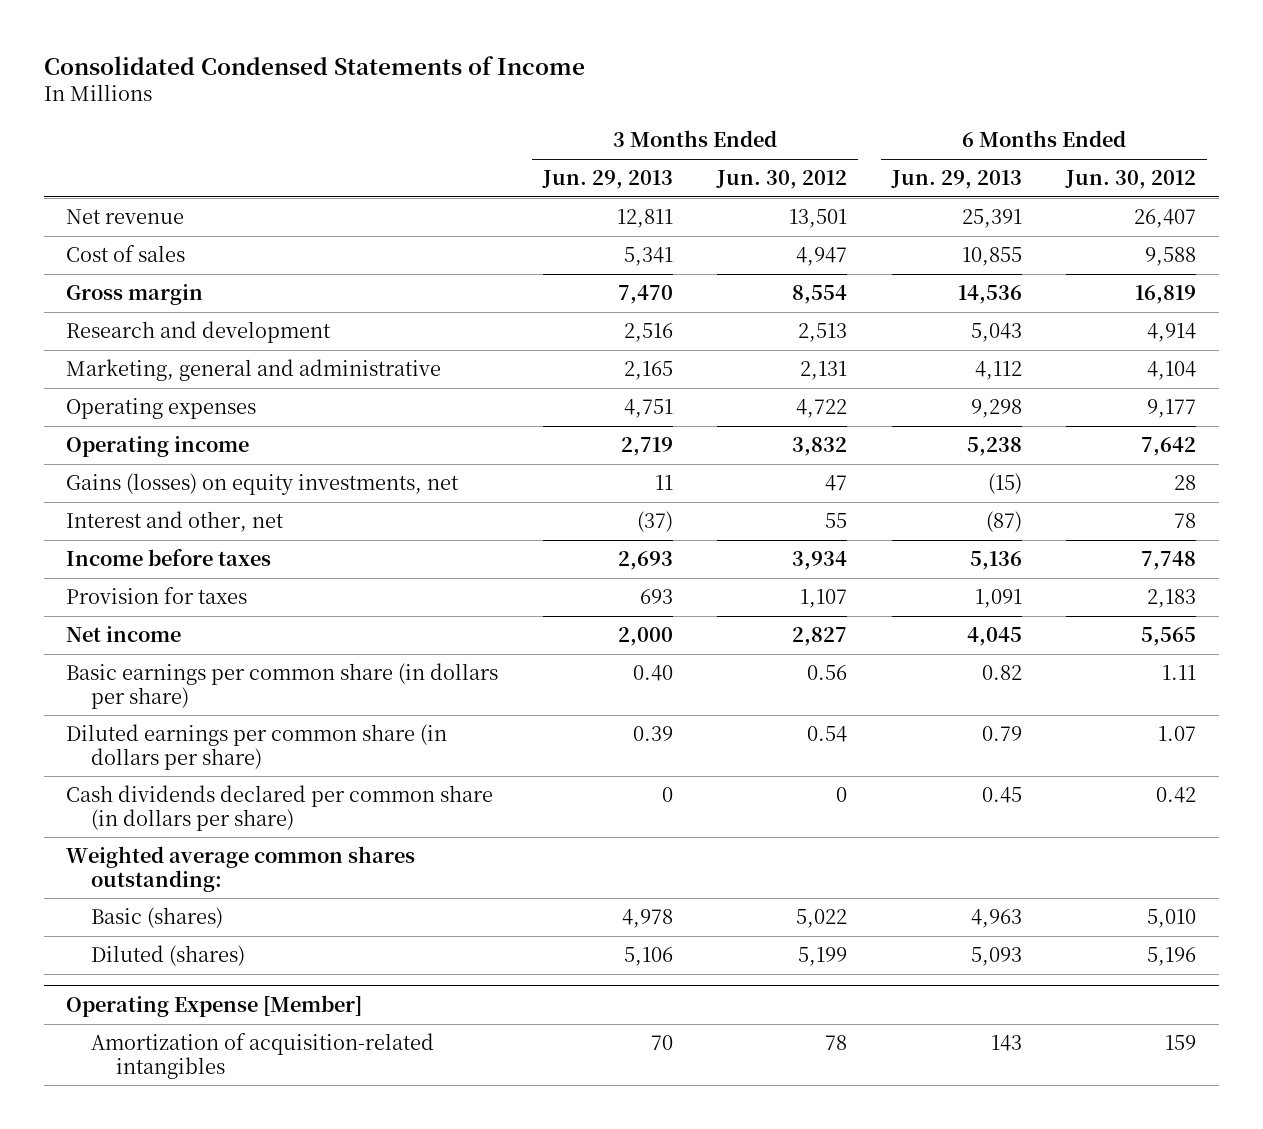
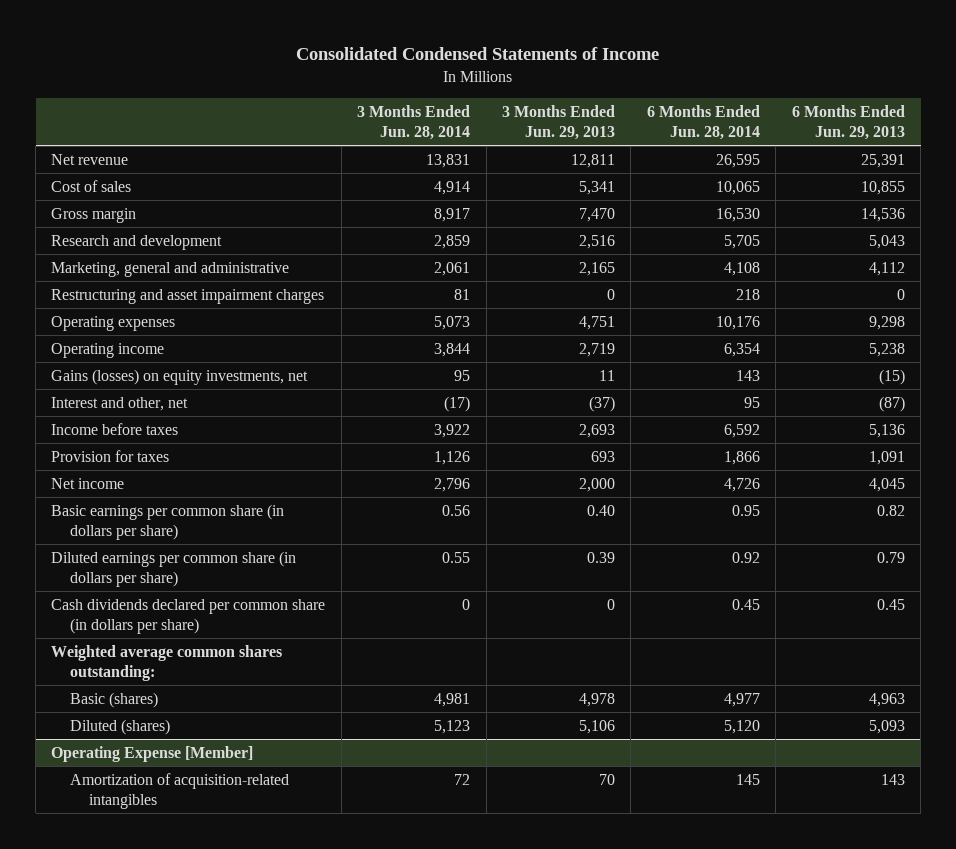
- | 3 Months Ended Jun. 29, 2013 | 3 Months Ended Jun. 30, 2012 | 6 Months Ended Jun. 29, 2013 | 6 Months Ended Jun. 30, 2012
+ | 3 Months Ended Jun. 28, 2014 | 3 Months Ended Jun. 29, 2013 | 6 Months Ended Jun. 28, 2014 | 6 Months Ended Jun. 29, 2013
+ Restructuring and asset impairment charges | 81 | 0 | 218 | 0

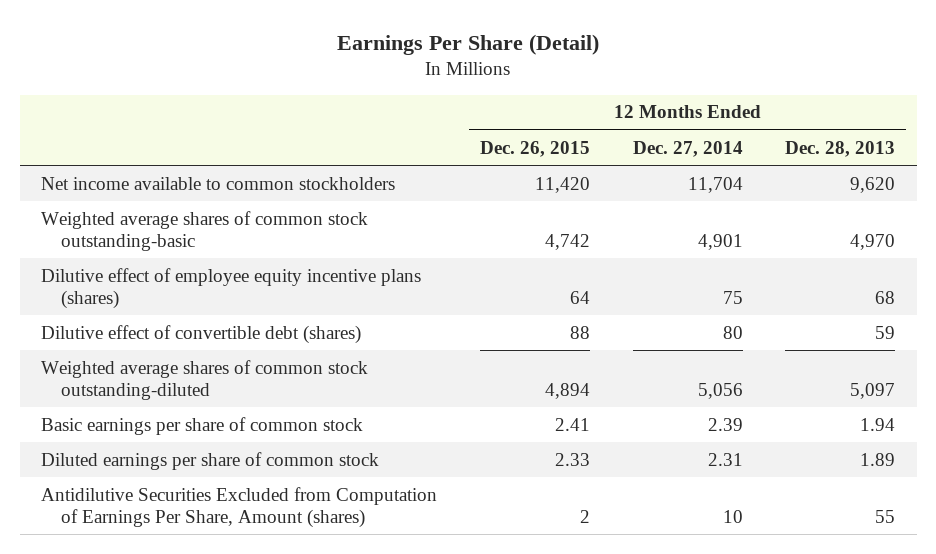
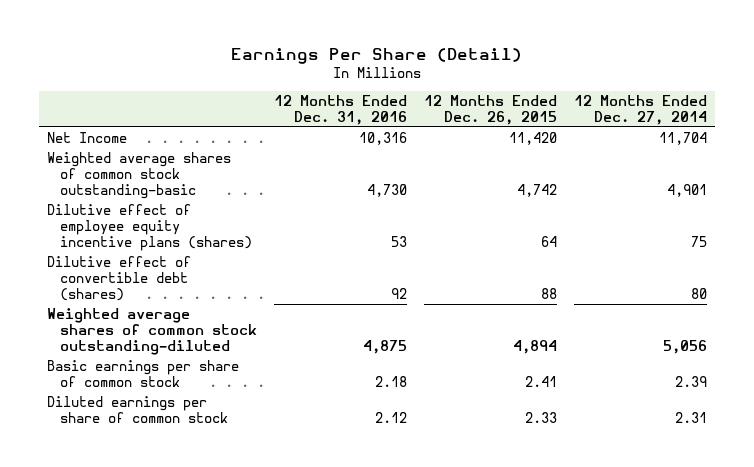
- | 12 Months Ended Dec. 26, 2015 | 12 Months Ended Dec. 27, 2014 | 12 Months Ended Dec. 28, 2013
+ | 12 Months Ended Dec. 31, 2016 | 12 Months Ended Dec. 26, 2015 | 12 Months Ended Dec. 27, 2014
- Net income available to common stockholders | 11,420 | 11,704 | 9,620
+ Net Income | 10,316 | 11,420 | 11,704
- Antidilutive Securities Excluded from Computation of Earnings Per Share, Amount (shares) | 2 | 10 | 55

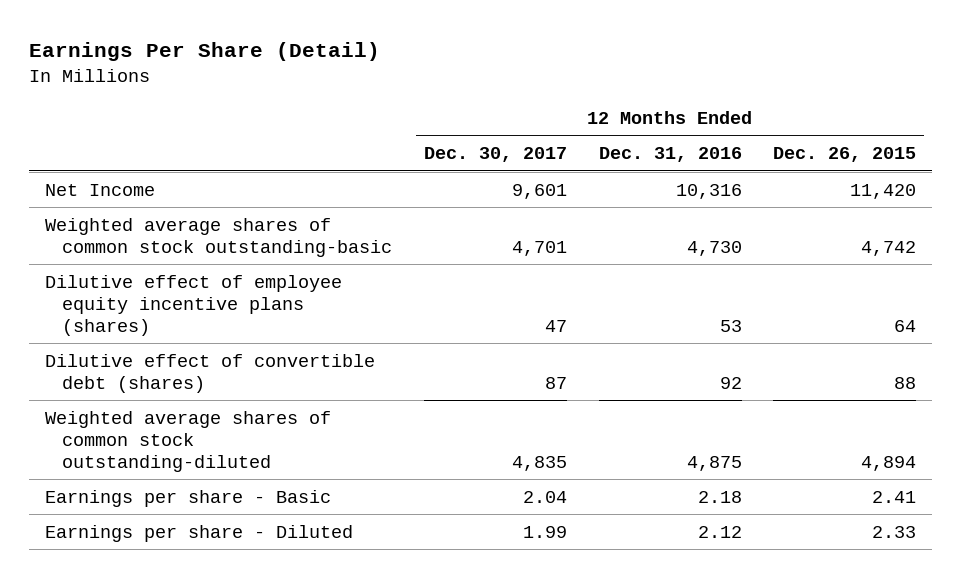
- | 12 Months Ended Dec. 31, 2016 | 12 Months Ended Dec. 26, 2015 | 12 Months Ended Dec. 27, 2014
+ | 12 Months Ended Dec. 30, 2017 | 12 Months Ended Dec. 31, 2016 | 12 Months Ended Dec. 26, 2015
- Basic earnings per share of common stock | 2.18 | 2.41 | 2.39
- Diluted earnings per share of common stock | 2.12 | 2.33 | 2.31
+ Earnings per share - Basic | 2.04 | 2.18 | 2.41
+ Earnings per share - Diluted | 1.99 | 2.12 | 2.33

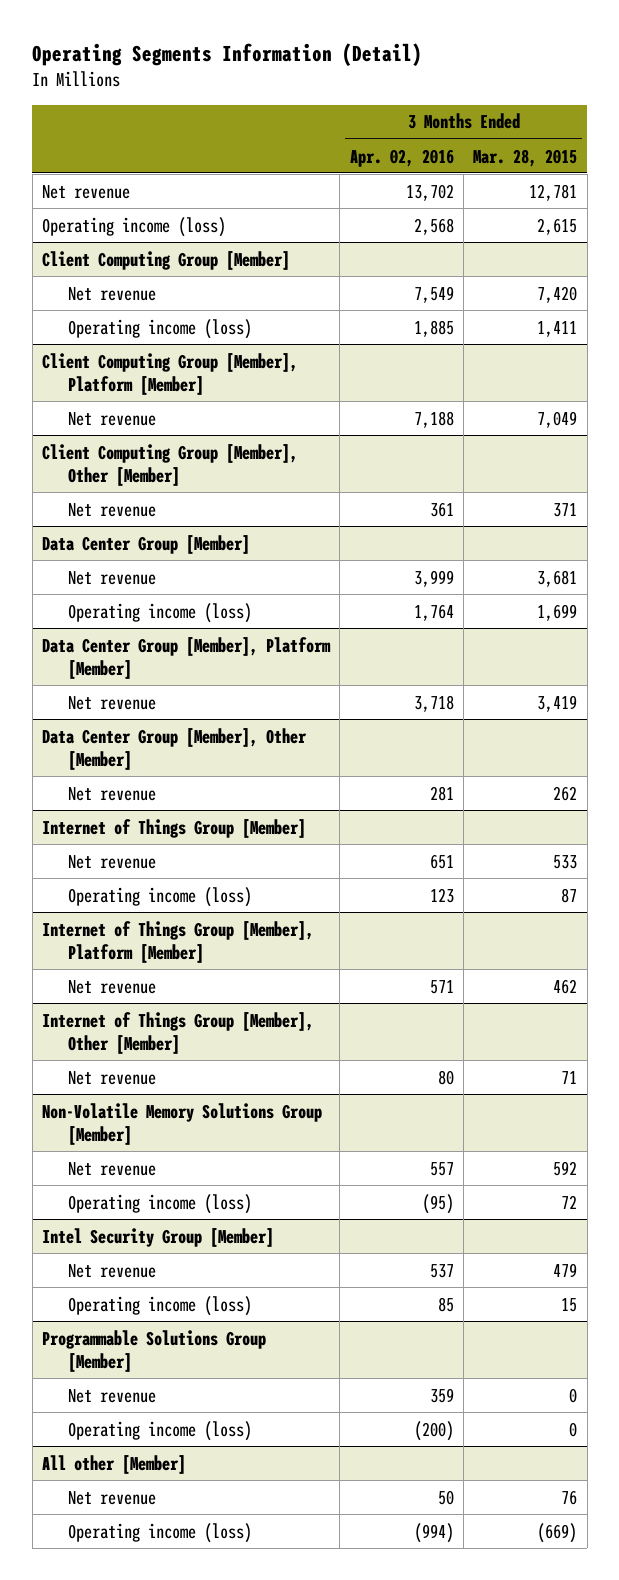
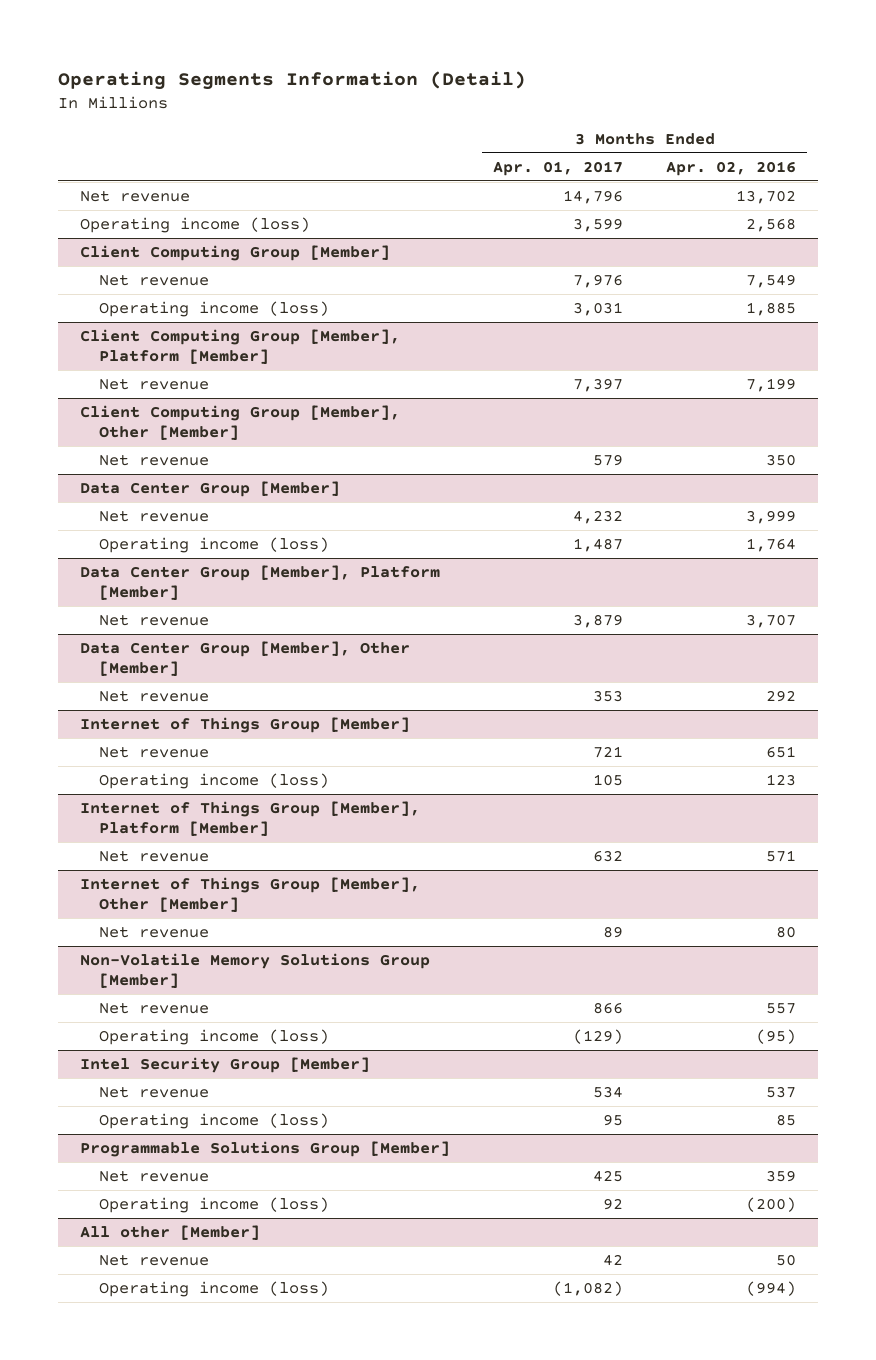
- | 3 Months Ended Apr. 02, 2016 | 3 Months Ended Mar. 28, 2015
+ | 3 Months Ended Apr. 01, 2017 | 3 Months Ended Apr. 02, 2016
@ Client Computing Group [Member], Platform [Member]
- Net revenue | 7,188 | 7,049
+ Net revenue | 7,397 | 7,199
@ Client Computing Group [Member], Other [Member]
- Net revenue | 361 | 371
+ Net revenue | 579 | 350
@ Data Center Group [Member], Platform [Member]
- Net revenue | 3,718 | 3,419
+ Net revenue | 3,879 | 3,707
@ Data Center Group [Member], Other [Member]
- Net revenue | 281 | 262
+ Net revenue | 353 | 292

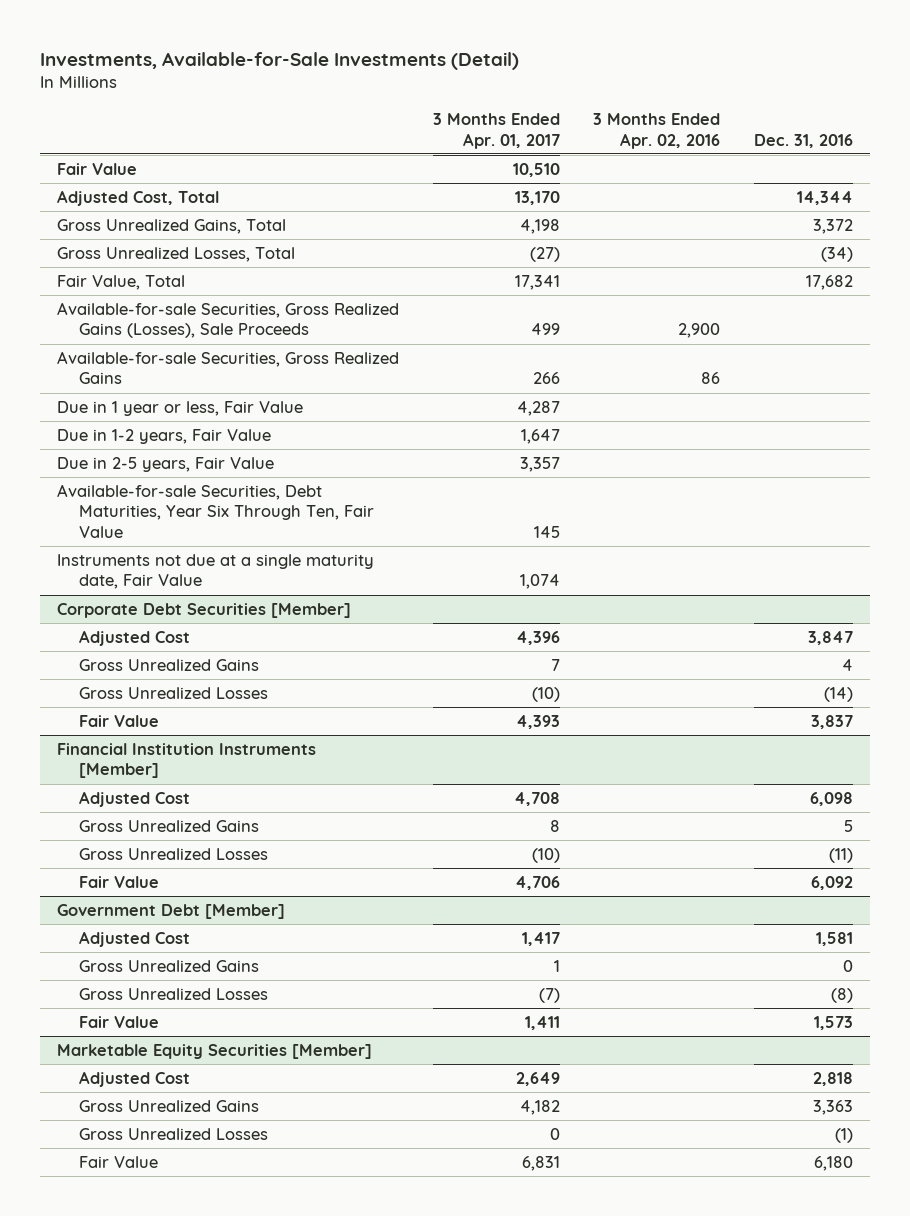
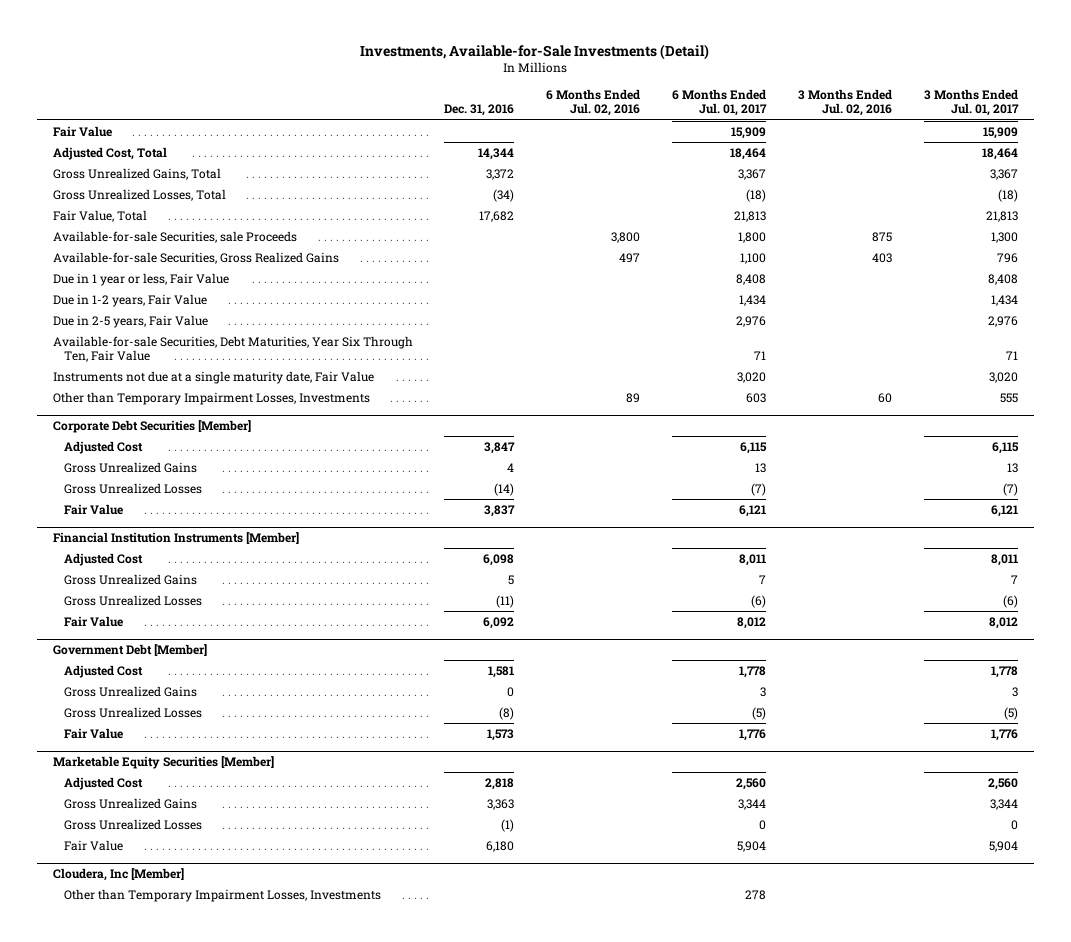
- | 3 Months Ended Apr. 01, 2017 | 3 Months Ended Apr. 02, 2016 | Dec. 31, 2016
+ | Dec. 31, 2016 | 6 Months Ended Jul. 02, 2016 | 6 Months Ended Jul. 01, 2017 | 3 Months Ended Jul. 02, 2016 | 3 Months Ended Jul. 01, 2017
- Available-for-sale Securities, Gross Realized Gains (Losses), Sale Proceeds | 499 | 2,900 |
+ Available-for-sale Securities, sale Proceeds | | 3,800 | 1,800 | 875 | 1,300
+ Other than Temporary Impairment Losses, Investments | | 89 | 603 | 60 | 555
+ Cloudera, Inc [Member]
+ Other than Temporary Impairment Losses, Investments | | | 278 | |

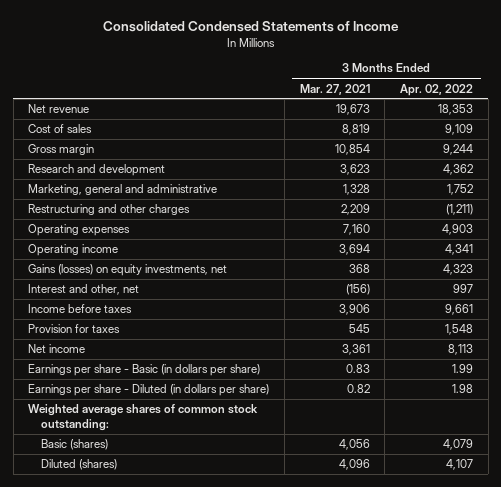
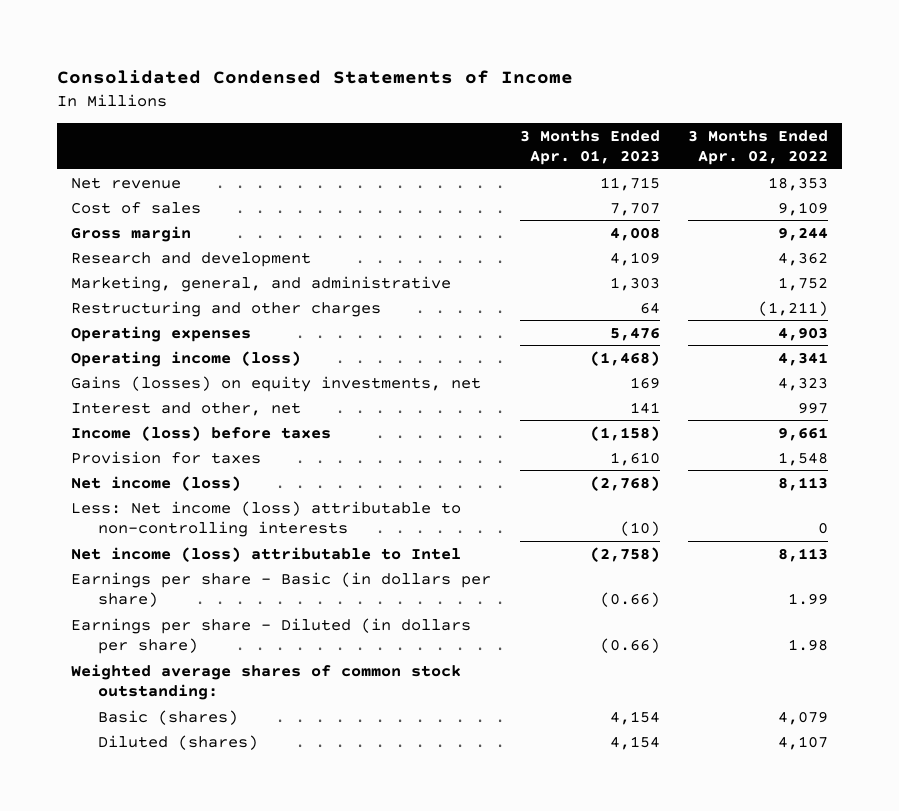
- | 3 Months Ended Mar. 27, 2021 | 3 Months Ended Apr. 02, 2022
+ | 3 Months Ended Apr. 01, 2023 | 3 Months Ended Apr. 02, 2022
- Marketing, general and administrative | 1,328 | 1,752
+ Marketing, general, and administrative | 1,303 | 1,752
- Operating income | 3,694 | 4,341
+ Operating income (loss) | (1,468) | 4,341
- Income before taxes | 3,906 | 9,661
+ Income (loss) before taxes | (1,158) | 9,661
- Net income | 3,361 | 8,113
+ Net income (loss) | (2,768) | 8,113
+ Less: Net income (loss) attributable to non-controlling interests | (10) | 0
+ Net income (loss) attributable to Intel | (2,758) | 8,113

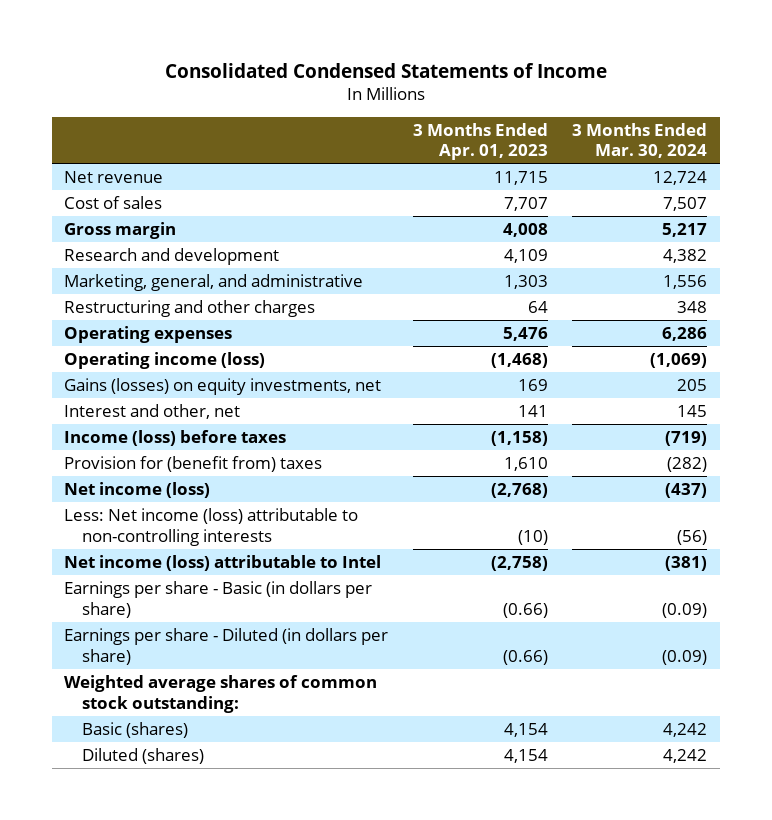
- | 3 Months Ended Apr. 01, 2023 | 3 Months Ended Apr. 02, 2022
+ | 3 Months Ended Apr. 01, 2023 | 3 Months Ended Mar. 30, 2024
- Provision for taxes | 1,610 | 1,548
+ Provision for (benefit from) taxes | 1,610 | (282)

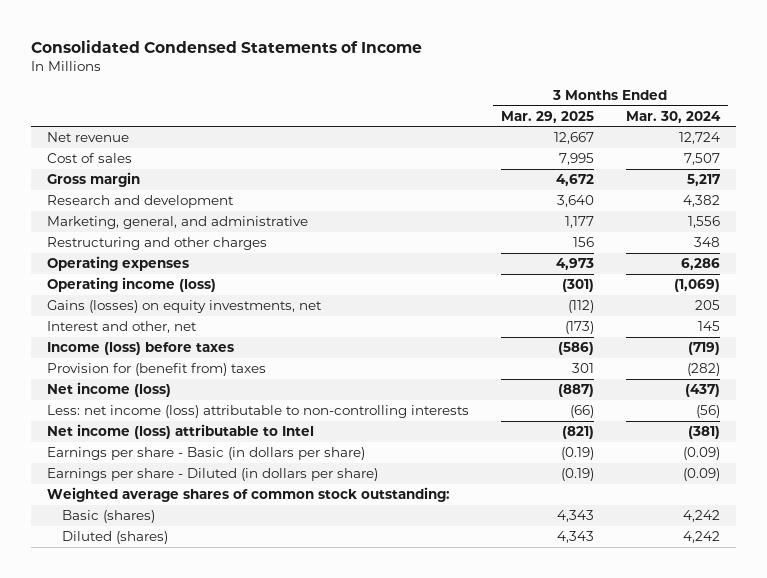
- | 3 Months Ended Apr. 01, 2023 | 3 Months Ended Mar. 30, 2024
+ | 3 Months Ended Mar. 29, 2025 | 3 Months Ended Mar. 30, 2024
- Less: Net income (loss) attributable to non-controlling interests | (10) | (56)
+ Less: net income (loss) attributable to non-controlling interests | (66) | (56)

